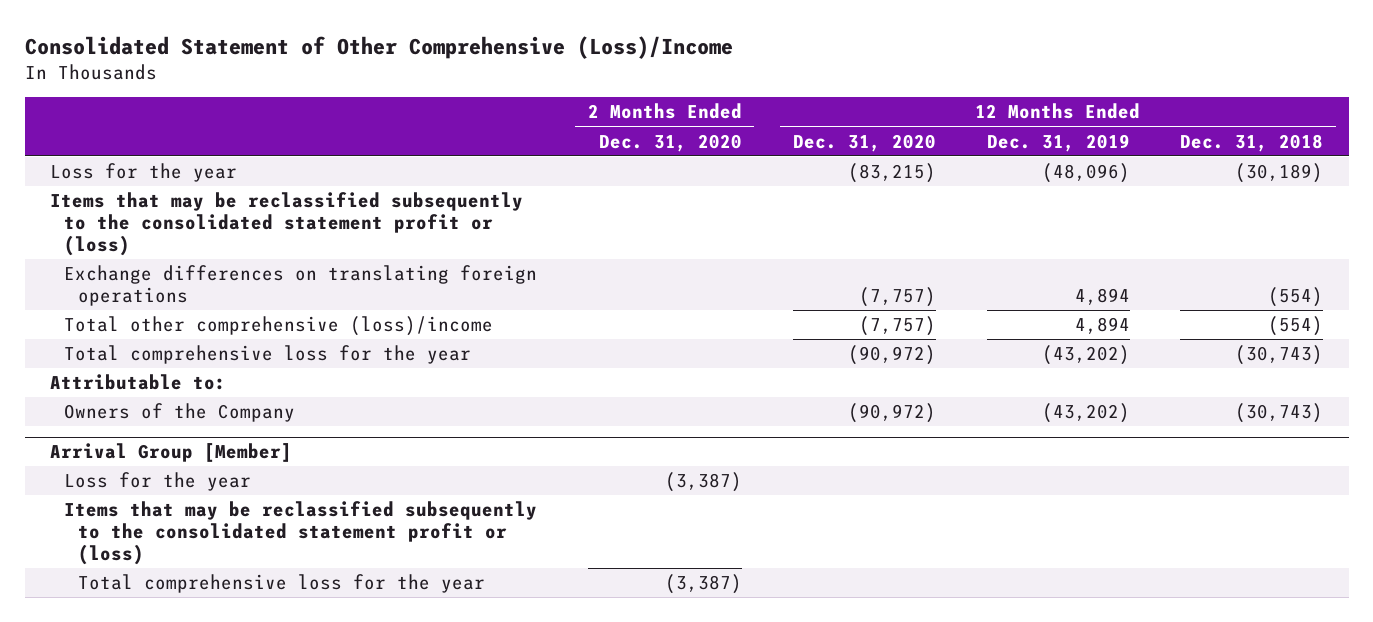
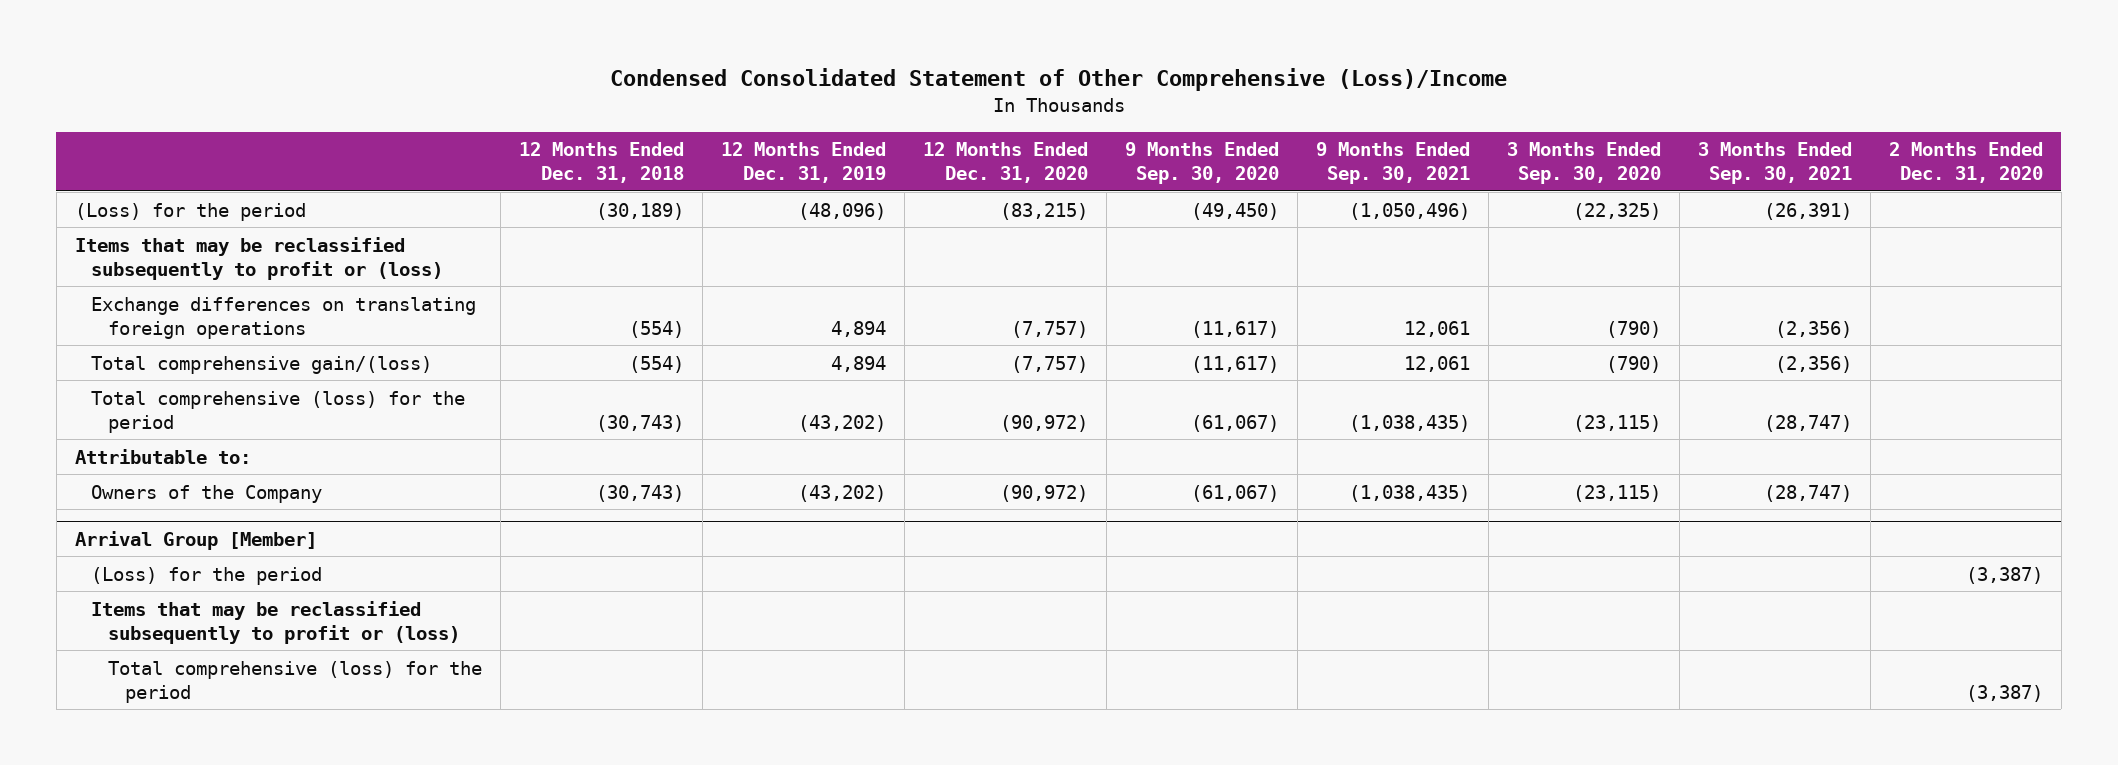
- Consolidated Statement of Other Comprehensive (Loss)/Income
+ Condensed Consolidated Statement of Other Comprehensive (Loss)/Income
- | 2 Months Ended Dec. 31, 2020 | 12 Months Ended Dec. 31, 2020 | 12 Months Ended Dec. 31, 2019 | 12 Months Ended Dec. 31, 2018
+ | 12 Months Ended Dec. 31, 2018 | 12 Months Ended Dec. 31, 2019 | 12 Months Ended Dec. 31, 2020 | 9 Months Ended Sep. 30, 2020 | 9 Months Ended Sep. 30, 2021 | 3 Months Ended Sep. 30, 2020 | 3 Months Ended Sep. 30, 2021 | 2 Months Ended Dec. 31, 2020
- Loss for the year | | (83,215) | (48,096) | (30,189)
- Items that may be reclassified subsequently to the consolidated statement profit or (loss)
+ (Loss) for the period | (30,189) | (48,096) | (83,215) | (49,450) | (1,050,496) | (22,325) | (26,391) |
+ Items that may be reclassified subsequently to profit or (loss)
- Total other comprehensive (loss)/income | | (7,757) | 4,894 | (554)
- Total comprehensive loss for the year | | (90,972) | (43,202) | (30,743)
+ Total comprehensive gain/(loss) | (554) | 4,894 | (7,757) | (11,617) | 12,061 | (790) | (2,356) |
+ Total comprehensive (loss) for the period | (30,743) | (43,202) | (90,972) | (61,067) | (1,038,435) | (23,115) | (28,747) |
@ Arrival Group [Member]
- Loss for the year | (3,387) | | |
- Items that may be reclassified subsequently to the consolidated statement profit or (loss)
- Total comprehensive loss for the year | (3,387) | | |
+ (Loss) for the period | | | | | | | | (3,387)
+ Items that may be reclassified subsequently to profit or (loss)
+ Total comprehensive (loss) for the period | | | | | | | | (3,387)

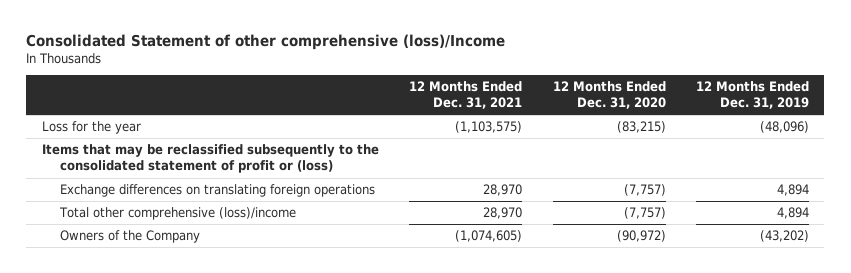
- Condensed Consolidated Statement of Other Comprehensive (Loss)/Income
+ Consolidated Statement of other comprehensive (loss)/Income
- | 12 Months Ended Dec. 31, 2018 | 12 Months Ended Dec. 31, 2019 | 12 Months Ended Dec. 31, 2020 | 9 Months Ended Sep. 30, 2020 | 9 Months Ended Sep. 30, 2021 | 3 Months Ended Sep. 30, 2020 | 3 Months Ended Sep. 30, 2021 | 2 Months Ended Dec. 31, 2020
+ | 12 Months Ended Dec. 31, 2021 | 12 Months Ended Dec. 31, 2020 | 12 Months Ended Dec. 31, 2019
- (Loss) for the period | (30,189) | (48,096) | (83,215) | (49,450) | (1,050,496) | (22,325) | (26,391) |
- Items that may be reclassified subsequently to profit or (loss)
+ Loss for the year | (1,103,575) | (83,215) | (48,096)
+ Items that may be reclassified subsequently to the consolidated statement of profit or (loss)
- Total comprehensive gain/(loss) | (554) | 4,894 | (7,757) | (11,617) | 12,061 | (790) | (2,356) |
- Total comprehensive (loss) for the period | (30,743) | (43,202) | (90,972) | (61,067) | (1,038,435) | (23,115) | (28,747) |
- Attributable to:
+ Total other comprehensive (loss)/income | 28,970 | (7,757) | 4,894
- Arrival Group [Member]
- (Loss) for the period | | | | | | | | (3,387)
- Items that may be reclassified subsequently to profit or (loss)
- Total comprehensive (loss) for the period | | | | | | | | (3,387)

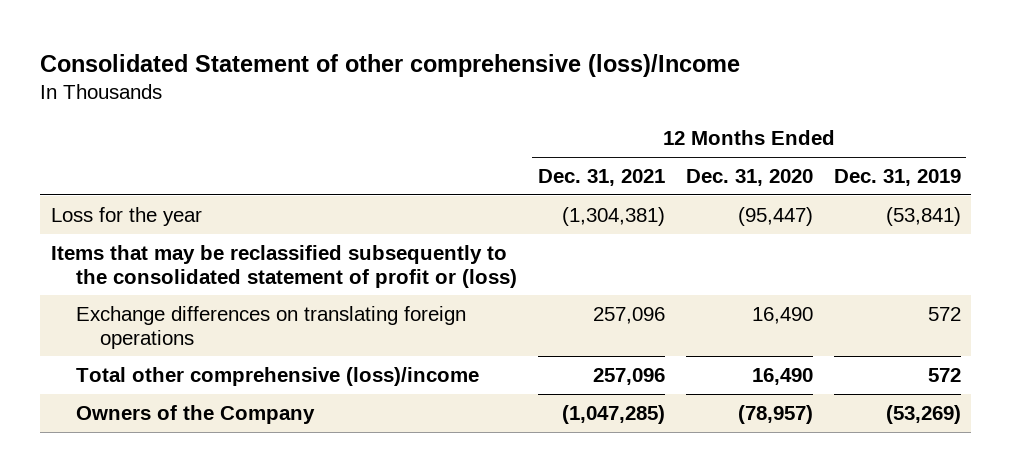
- Loss for the year | (1,103,575) | (83,215) | (48,096)
+ Loss for the year | (1,304,381) | (95,447) | (53,841)
- Exchange differences on translating foreign operations | 28,970 | (7,757) | 4,894
- Total other comprehensive (loss)/income | 28,970 | (7,757) | 4,894
- Owners of the Company | (1,074,605) | (90,972) | (43,202)
+ Exchange differences on translating foreign operations | 257,096 | 16,490 | 572
+ Total other comprehensive (loss)/income | 257,096 | 16,490 | 572
+ Owners of the Company | (1,047,285) | (78,957) | (53,269)

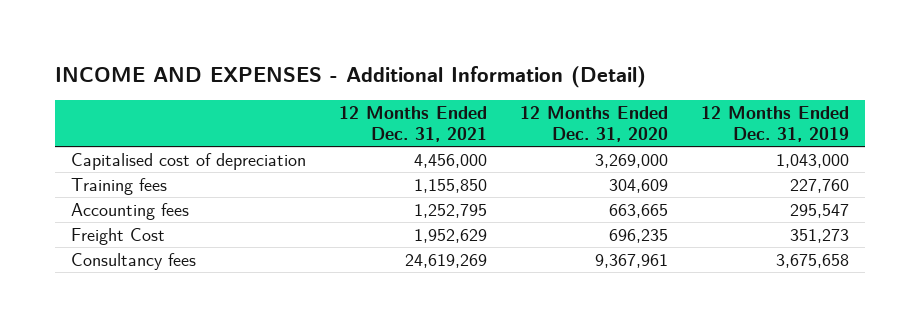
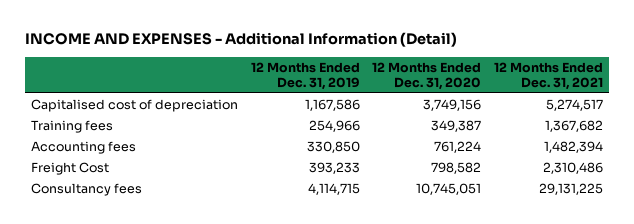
- | 12 Months Ended Dec. 31, 2021 | 12 Months Ended Dec. 31, 2020 | 12 Months Ended Dec. 31, 2019
+ | 12 Months Ended Dec. 31, 2019 | 12 Months Ended Dec. 31, 2020 | 12 Months Ended Dec. 31, 2021
- Capitalised cost of depreciation | 4,456,000 | 3,269,000 | 1,043,000
- Training fees | 1,155,850 | 304,609 | 227,760
- Accounting fees | 1,252,795 | 663,665 | 295,547
- Freight Cost | 1,952,629 | 696,235 | 351,273
- Consultancy fees | 24,619,269 | 9,367,961 | 3,675,658
+ Capitalised cost of depreciation | 1,167,586 | 3,749,156 | 5,274,517
+ Training fees | 254,966 | 349,387 | 1,367,682
+ Accounting fees | 330,850 | 761,224 | 1,482,394
+ Freight Cost | 393,233 | 798,582 | 2,310,486
+ Consultancy fees | 4,114,715 | 10,745,051 | 29,131,225

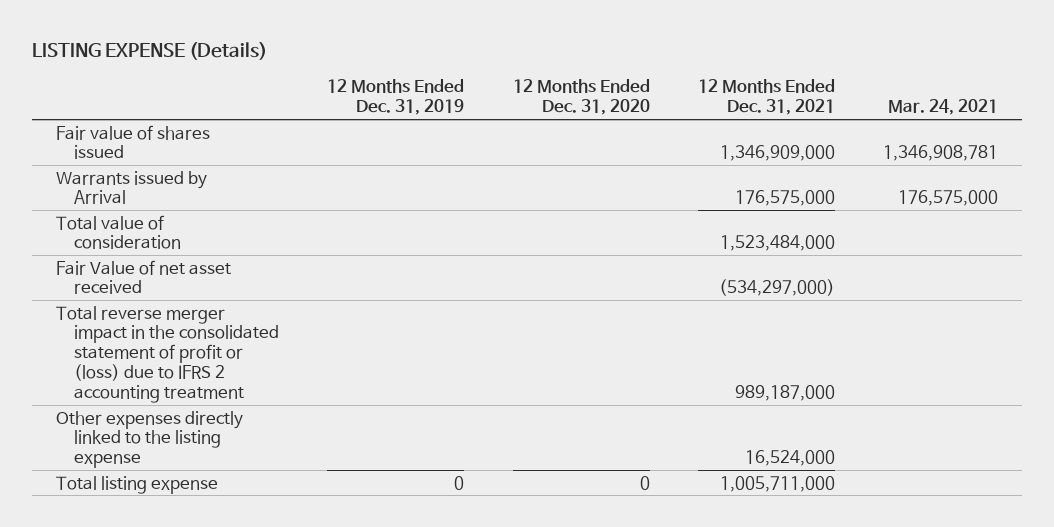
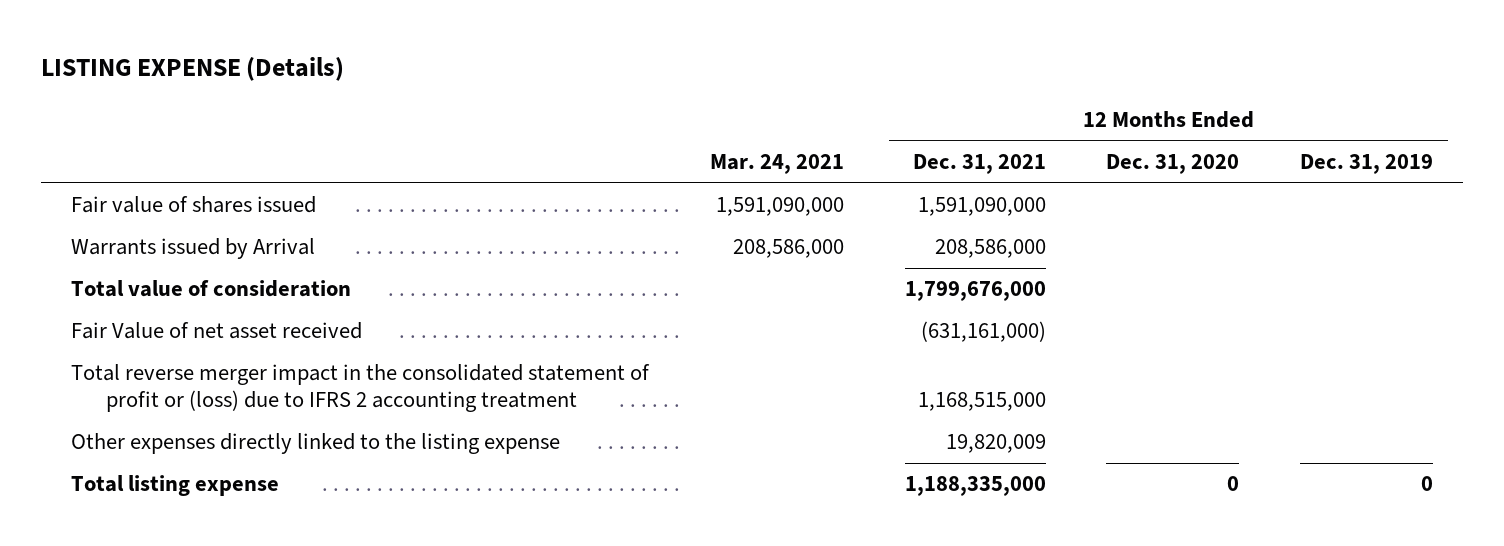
- | 12 Months Ended Dec. 31, 2019 | 12 Months Ended Dec. 31, 2020 | 12 Months Ended Dec. 31, 2021 | Mar. 24, 2021
+ | Mar. 24, 2021 | 12 Months Ended Dec. 31, 2021 | 12 Months Ended Dec. 31, 2020 | 12 Months Ended Dec. 31, 2019
- Fair value of shares issued | | | 1,346,909,000 | 1,346,908,781
- Warrants issued by Arrival | | | 176,575,000 | 176,575,000
- Total value of consideration | | | 1,523,484,000 |
- Fair Value of net asset received | | | (534,297,000) |
- Total reverse merger impact in the consolidated statement of profit or (loss) due to IFRS 2 accounting treatment | | | 989,187,000 |
- Other expenses directly linked to the listing expense | | | 16,524,000 |
- Total listing expense | 0 | 0 | 1,005,711,000 |
+ Fair value of shares issued | 1,591,090,000 | 1,591,090,000 | |
+ Warrants issued by Arrival | 208,586,000 | 208,586,000 | |
+ Total value of consideration | | 1,799,676,000 | |
+ Fair Value of net asset received | | (631,161,000) | |
+ Total reverse merger impact in the consolidated statement of profit or (loss) due to IFRS 2 accounting treatment | | 1,168,515,000 | |
+ Other expenses directly linked to the listing expense | | 19,820,009 | |
+ Total listing expense | | 1,188,335,000 | 0 | 0

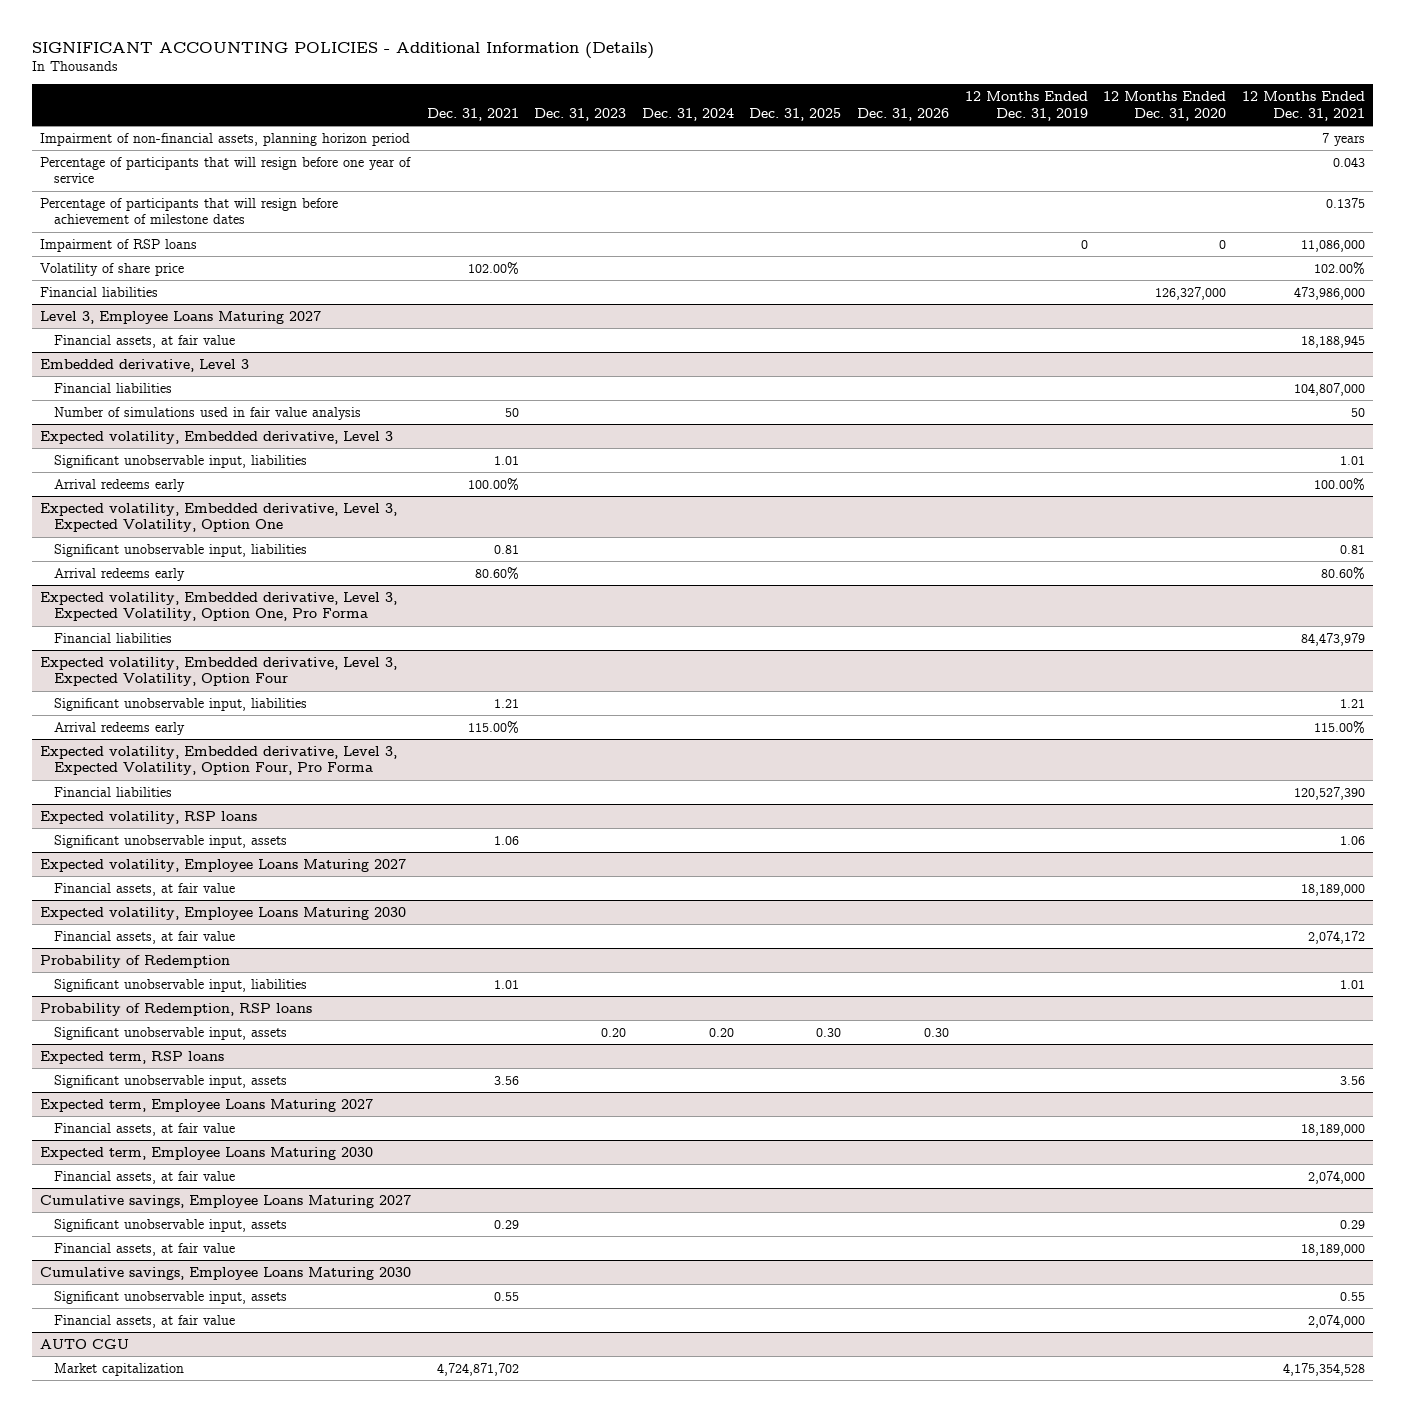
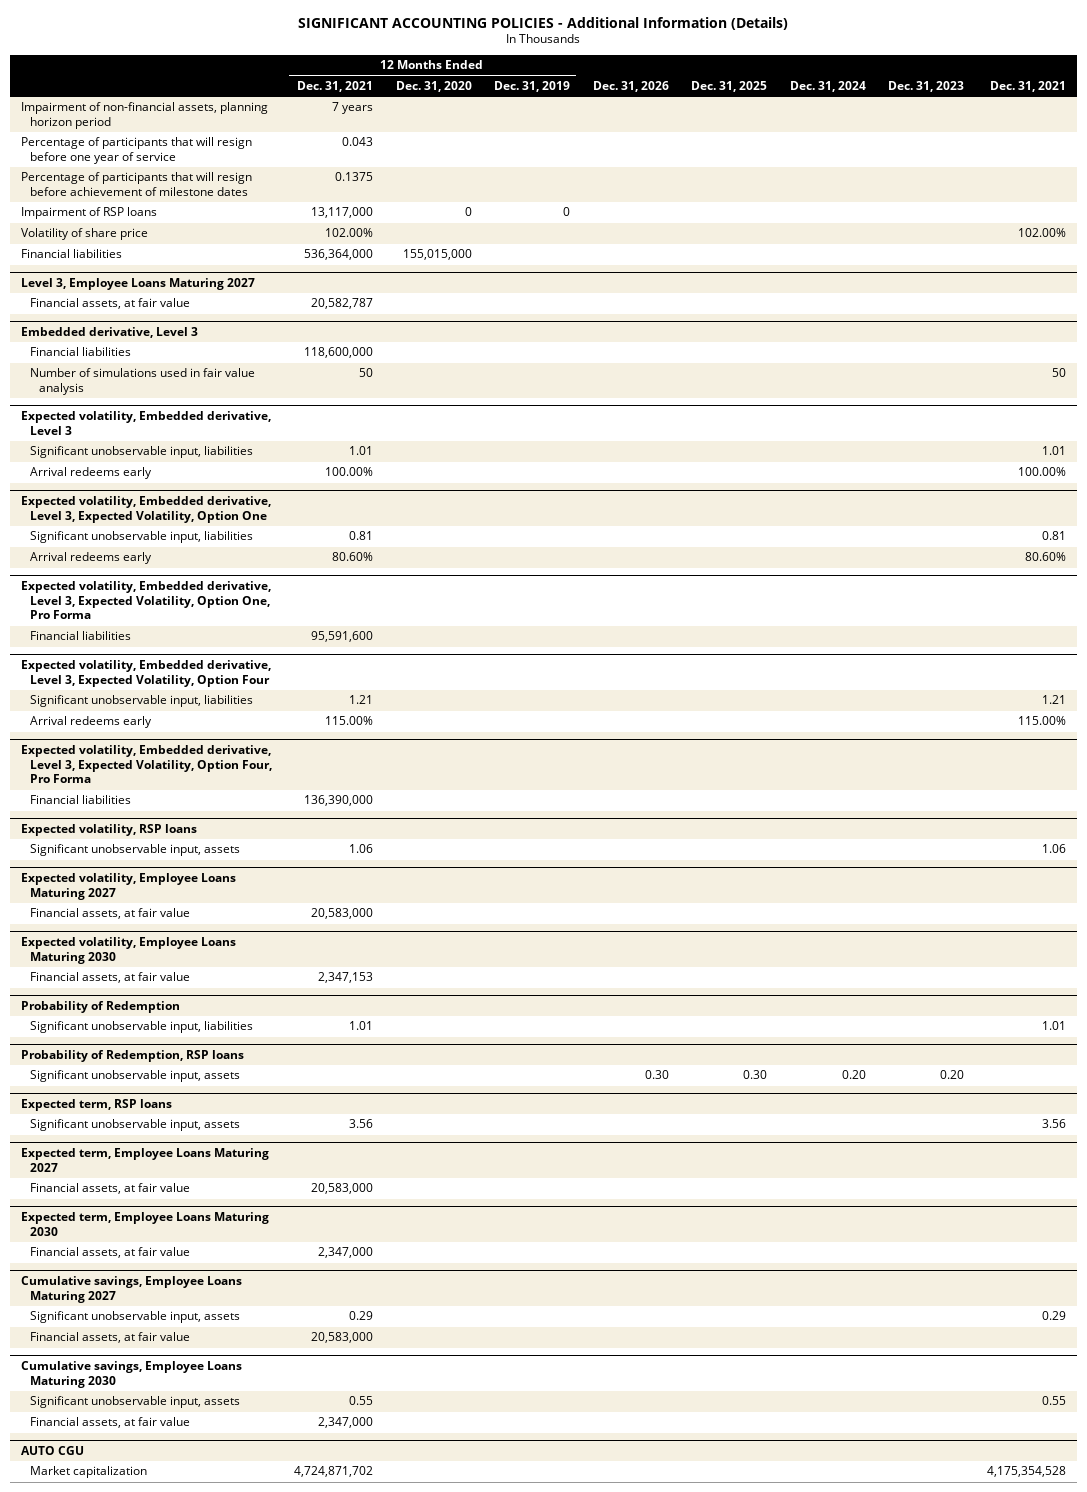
- | Dec. 31, 2021 | Dec. 31, 2023 | Dec. 31, 2024 | Dec. 31, 2025 | Dec. 31, 2026 | 12 Months Ended Dec. 31, 2019 | 12 Months Ended Dec. 31, 2020 | 12 Months Ended Dec. 31, 2021
+ | 12 Months Ended Dec. 31, 2021 | 12 Months Ended Dec. 31, 2020 | 12 Months Ended Dec. 31, 2019 | Dec. 31, 2026 | Dec. 31, 2025 | Dec. 31, 2024 | Dec. 31, 2023 | Dec. 31, 2021
- Impairment of RSP loans | | | | | | 0 | 0 | 11,086,000
+ Impairment of RSP loans | 13,117,000 | 0 | 0 | | | | |
- Financial liabilities | | | | | | | 126,327,000 | 473,986,000
+ Financial liabilities | 536,364,000 | 155,015,000 | | | | | |
@ Level 3, Employee Loans Maturing 2027
- Financial assets, at fair value | | | | | | | | 18,188,945
+ Financial assets, at fair value | 20,582,787 | | | | | | |
@ Embedded derivative, Level 3
- Financial liabilities | | | | | | | | 104,807,000
+ Financial liabilities | 118,600,000 | | | | | | |
@ Expected volatility, Embedded derivative, Level 3, Expected Volatility, Option One, Pro Forma
- Financial liabilities | | | | | | | | 84,473,979
+ Financial liabilities | 95,591,600 | | | | | | |
@ Expected volatility, Embedded derivative, Level 3, Expected Volatility, Option Four, Pro Forma
- Financial liabilities | | | | | | | | 120,527,390
+ Financial liabilities | 136,390,000 | | | | | | |
@ Expected volatility, Employee Loans Maturing 2027
- Financial assets, at fair value | | | | | | | | 18,189,000
+ Financial assets, at fair value | 20,583,000 | | | | | | |
@ Expected volatility, Employee Loans Maturing 2030
- Financial assets, at fair value | | | | | | | | 2,074,172
+ Financial assets, at fair value | 2,347,153 | | | | | | |
@ Expected term, Employee Loans Maturing 2027
- Financial assets, at fair value | | | | | | | | 18,189,000
+ Financial assets, at fair value | 20,583,000 | | | | | | |
@ Expected term, Employee Loans Maturing 2030
- Financial assets, at fair value | | | | | | | | 2,074,000
+ Financial assets, at fair value | 2,347,000 | | | | | | |
@ Cumulative savings, Employee Loans Maturing 2027
- Financial assets, at fair value | | | | | | | | 18,189,000
+ Financial assets, at fair value | 20,583,000 | | | | | | |
@ Cumulative savings, Employee Loans Maturing 2030
- Financial assets, at fair value | | | | | | | | 2,074,000
+ Financial assets, at fair value | 2,347,000 | | | | | | |
@ AUTO CGU
- Market capitalization | 4,724,871,702 | | | | | | | 4,175,354,528
+ Market capitalization | 4,724,871,702 | | | | | | | 4,175,354,528

